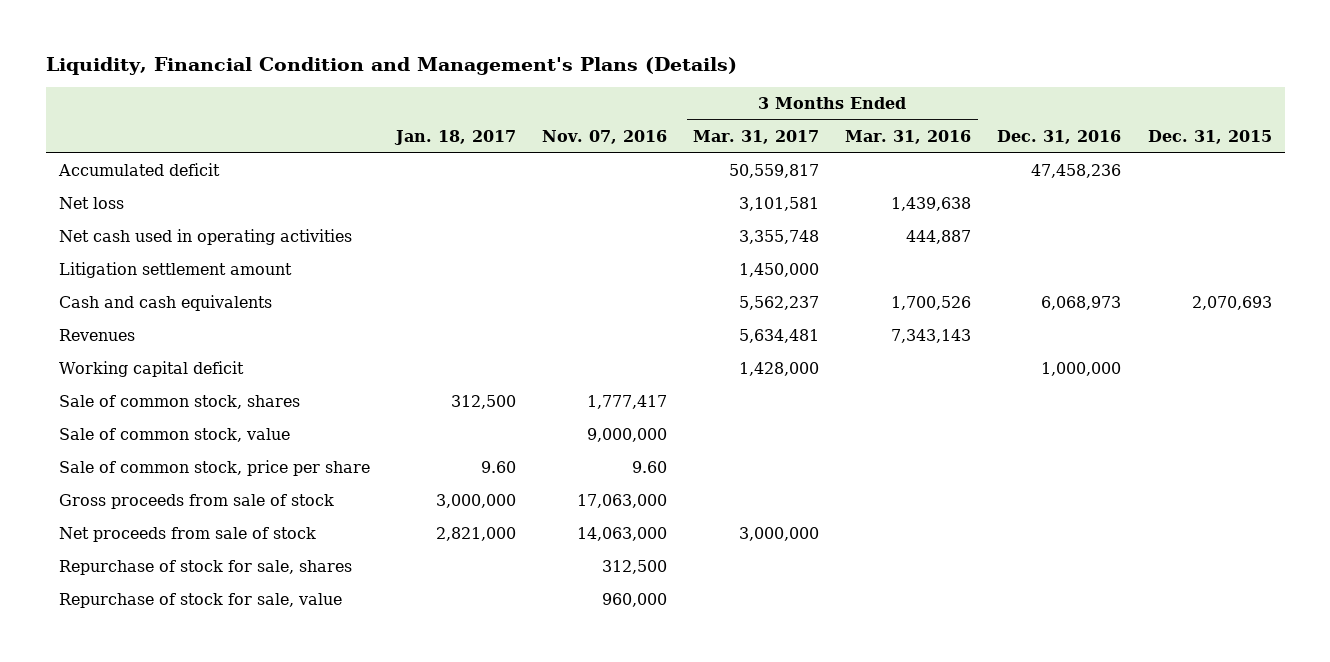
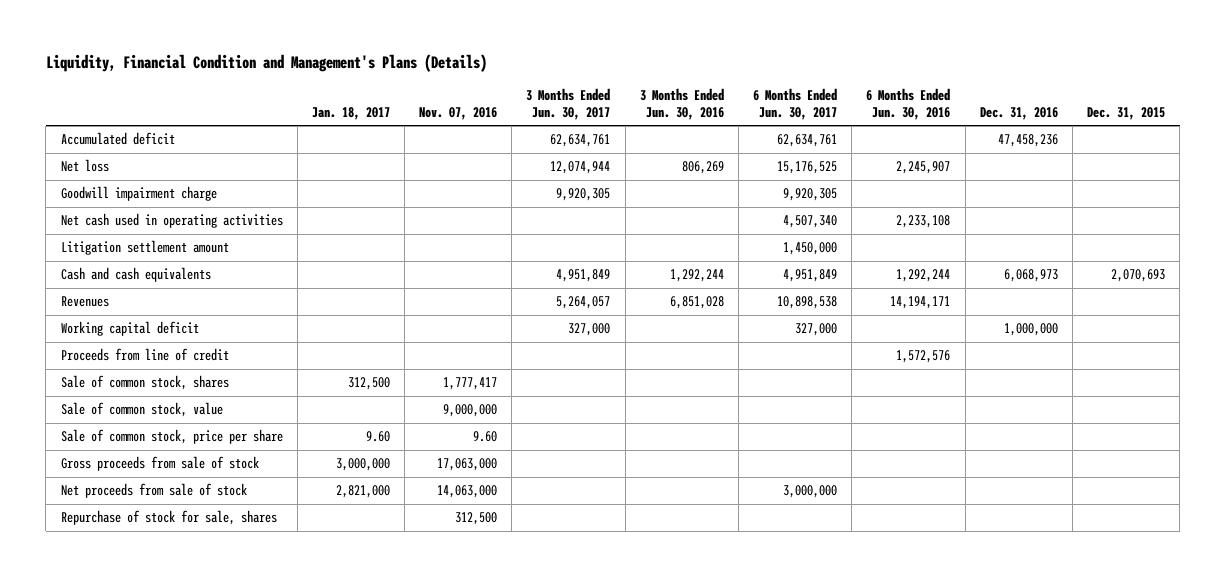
- | Jan. 18, 2017 | Nov. 07, 2016 | 3 Months Ended Mar. 31, 2017 | 3 Months Ended Mar. 31, 2016 | Dec. 31, 2016 | Dec. 31, 2015
+ | Jan. 18, 2017 | Nov. 07, 2016 | 3 Months Ended Jun. 30, 2017 | 3 Months Ended Jun. 30, 2016 | 6 Months Ended Jun. 30, 2017 | 6 Months Ended Jun. 30, 2016 | Dec. 31, 2016 | Dec. 31, 2015
+ Goodwill impairment charge | | | 9,920,305 | | 9,920,305 | | |
+ Proceeds from line of credit | | | | | | 1,572,576 | |
- Repurchase of stock for sale, value | | 960,000 | | | |

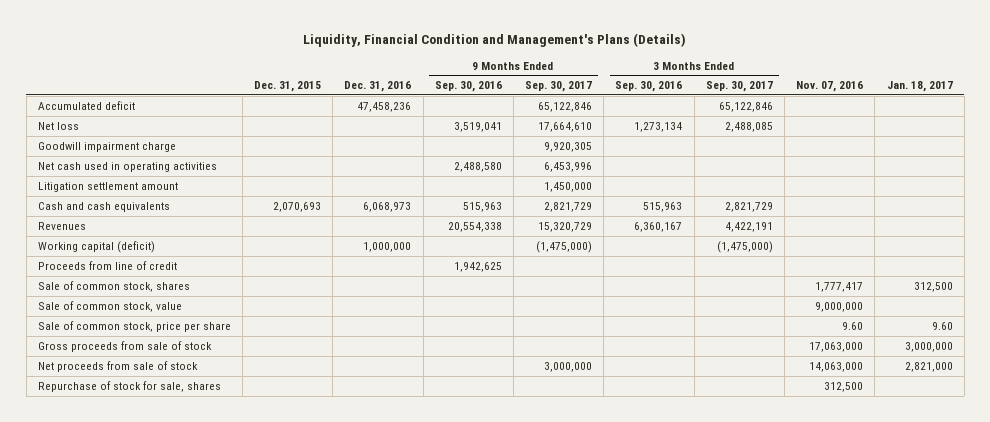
- | Jan. 18, 2017 | Nov. 07, 2016 | 3 Months Ended Jun. 30, 2017 | 3 Months Ended Jun. 30, 2016 | 6 Months Ended Jun. 30, 2017 | 6 Months Ended Jun. 30, 2016 | Dec. 31, 2016 | Dec. 31, 2015
+ | Dec. 31, 2015 | Dec. 31, 2016 | 9 Months Ended Sep. 30, 2016 | 9 Months Ended Sep. 30, 2017 | 3 Months Ended Sep. 30, 2016 | 3 Months Ended Sep. 30, 2017 | Nov. 07, 2016 | Jan. 18, 2017
- Working capital deficit | | | 327,000 | | 327,000 | | 1,000,000 |
+ Working capital (deficit) | | 1,000,000 | | (1,475,000) | | (1,475,000) | |

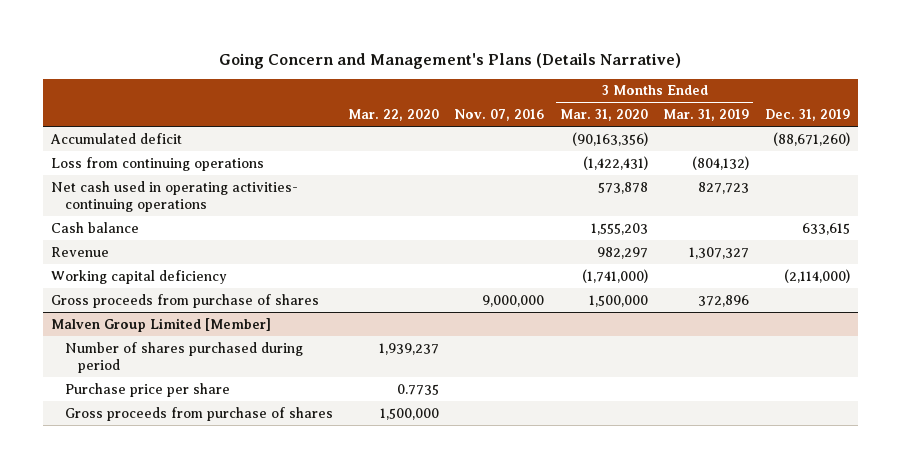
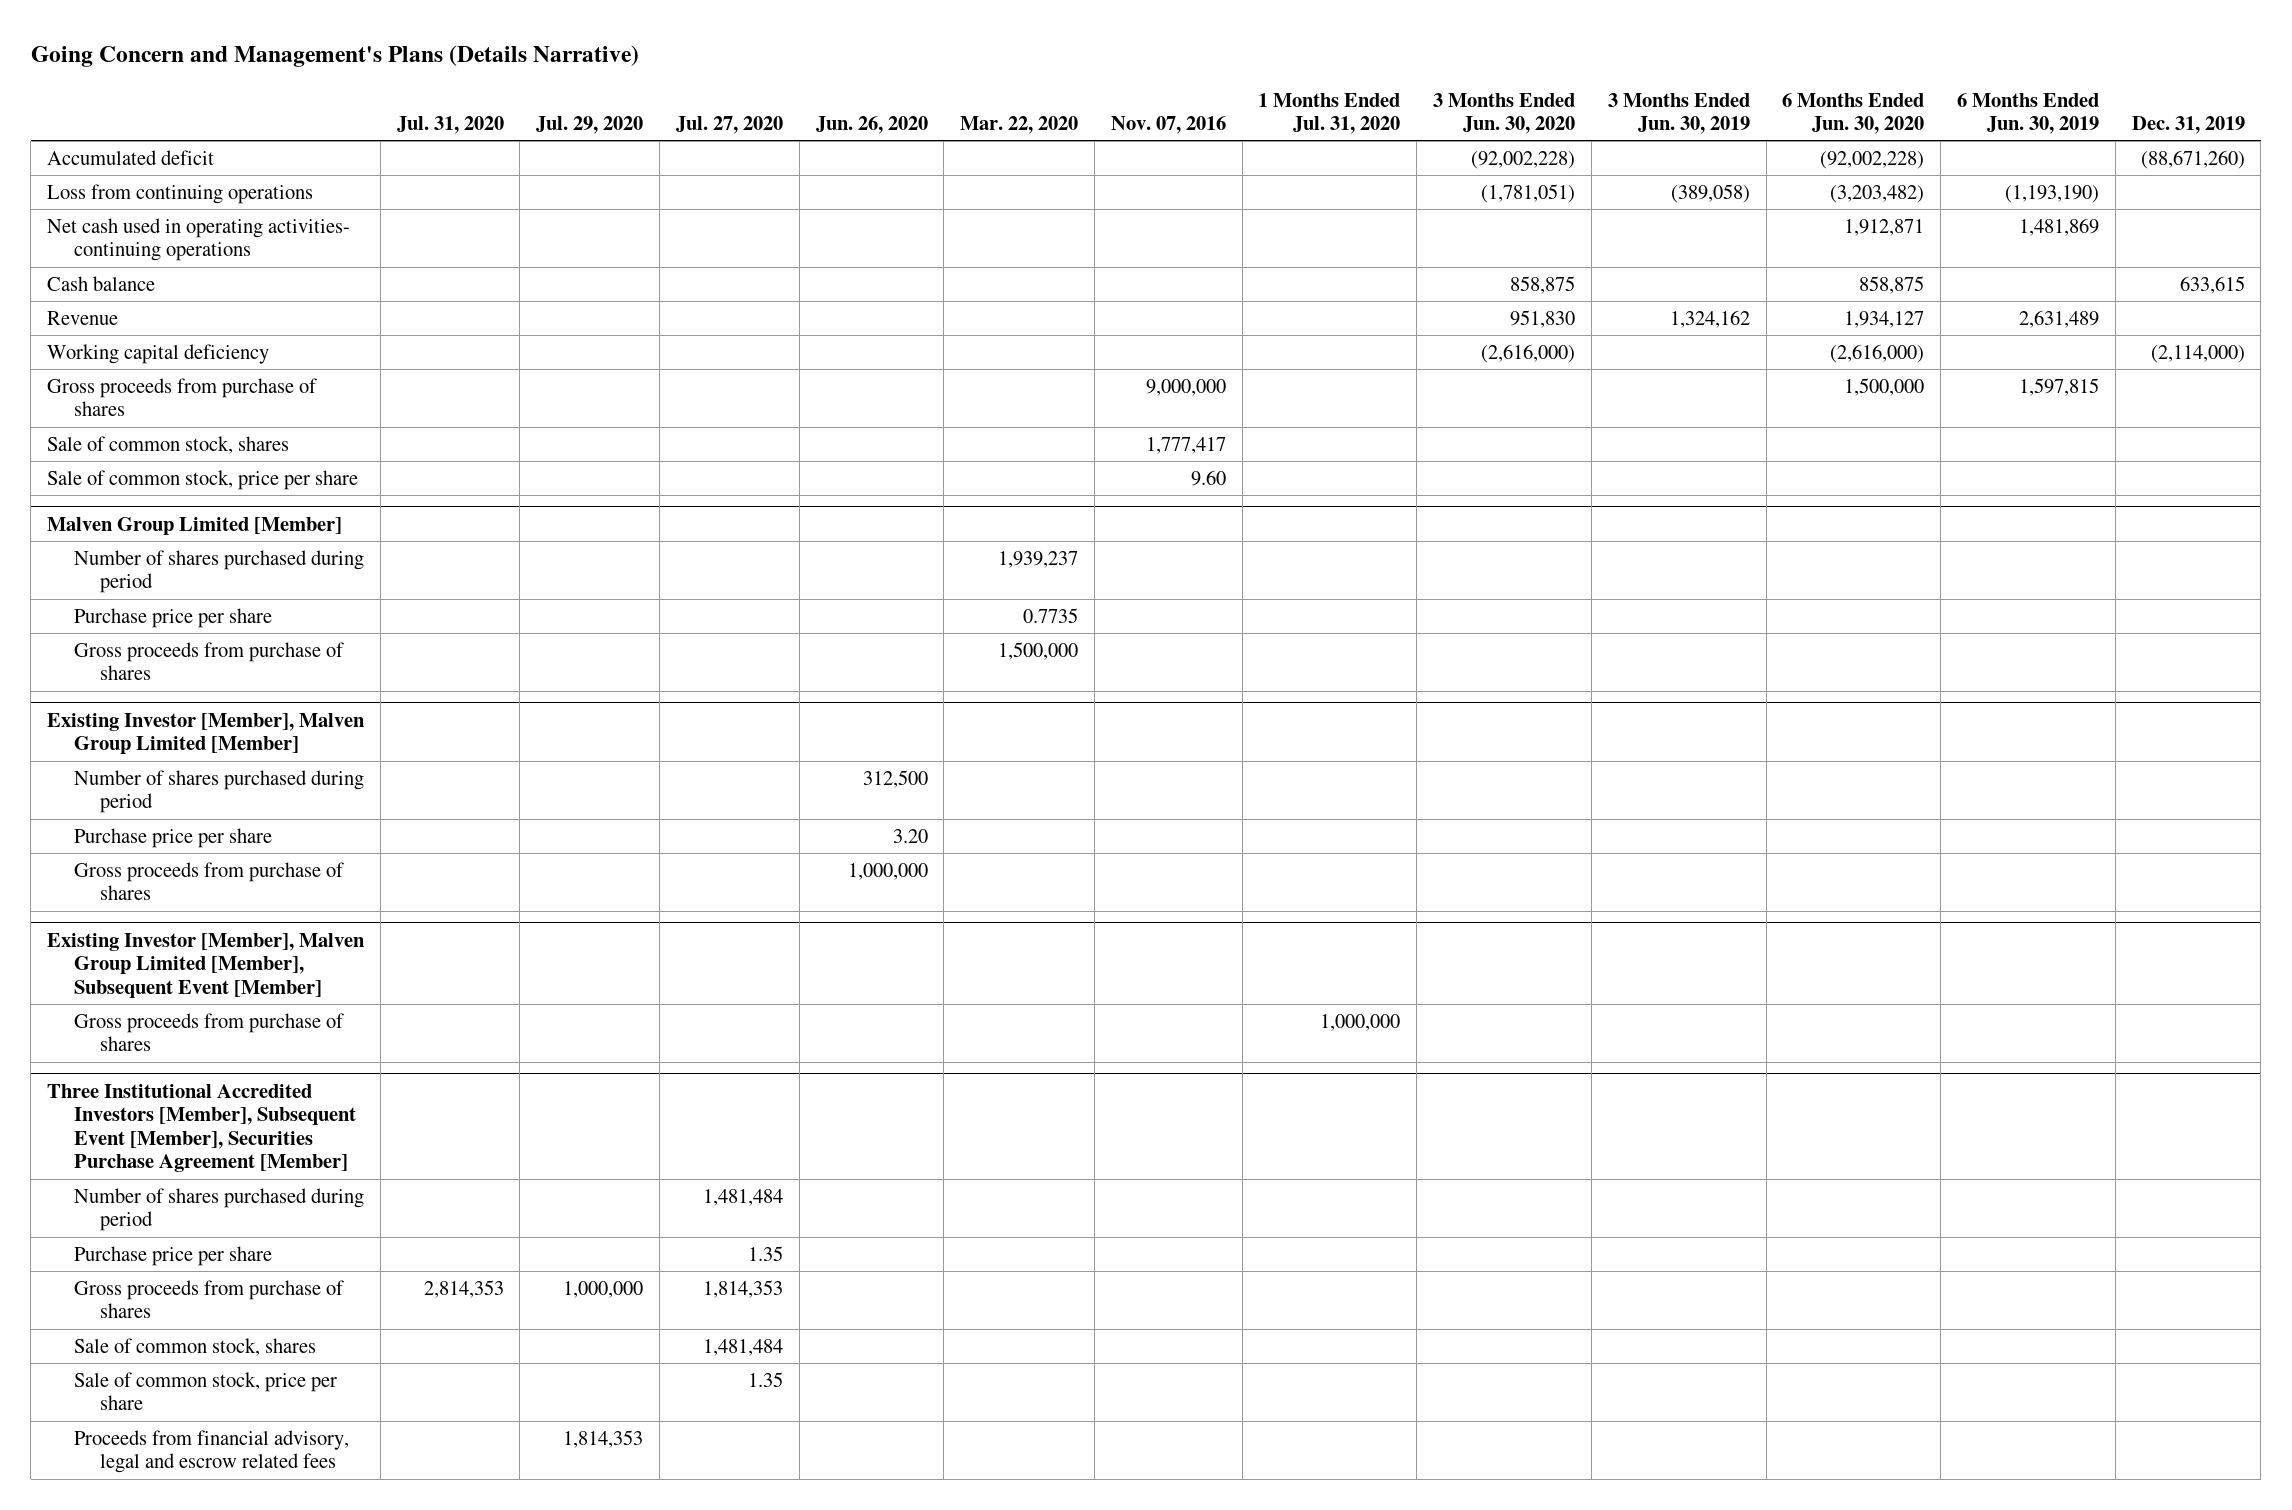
- | Mar. 22, 2020 | Nov. 07, 2016 | 3 Months Ended Mar. 31, 2020 | 3 Months Ended Mar. 31, 2019 | Dec. 31, 2019
+ | Jul. 31, 2020 | Jul. 29, 2020 | Jul. 27, 2020 | Jun. 26, 2020 | Mar. 22, 2020 | Nov. 07, 2016 | 1 Months Ended Jul. 31, 2020 | 3 Months Ended Jun. 30, 2020 | 3 Months Ended Jun. 30, 2019 | 6 Months Ended Jun. 30, 2020 | 6 Months Ended Jun. 30, 2019 | Dec. 31, 2019
+ Sale of common stock, shares | | | | | | 1,777,417 | | | | | |
+ Sale of common stock, price per share | | | | | | 9.60 | | | | | |
+ Existing Investor [Member], Malven Group Limited [Member]
+ Number of shares purchased during period | | | | 312,500 | | | | | | | |
+ Purchase price per share | | | | 3.20 | | | | | | | |
+ Gross proceeds from purchase of shares | | | | 1,000,000 | | | | | | | |
+ Existing Investor [Member], Malven Group Limited [Member], Subsequent Event [Member]
+ Gross proceeds from purchase of shares | | | | | | | 1,000,000 | | | | |
+ Three Institutional Accredited Investors [Member], Subsequent Event [Member], Securities Purchase Agreement [Member]
+ Number of shares purchased during period | | | 1,481,484 | | | | | | | | |
+ Purchase price per share | | | 1.35 | | | | | | | | |
+ Gross proceeds from purchase of shares | 2,814,353 | 1,000,000 | 1,814,353 | | | | | | | | |
+ Sale of common stock, shares | | | 1,481,484 | | | | | | | | |
+ Sale of common stock, price per share | | | 1.35 | | | | | | | | |
+ Proceeds from financial advisory, legal and escrow related fees | | 1,814,353 | | | | | | | | | |

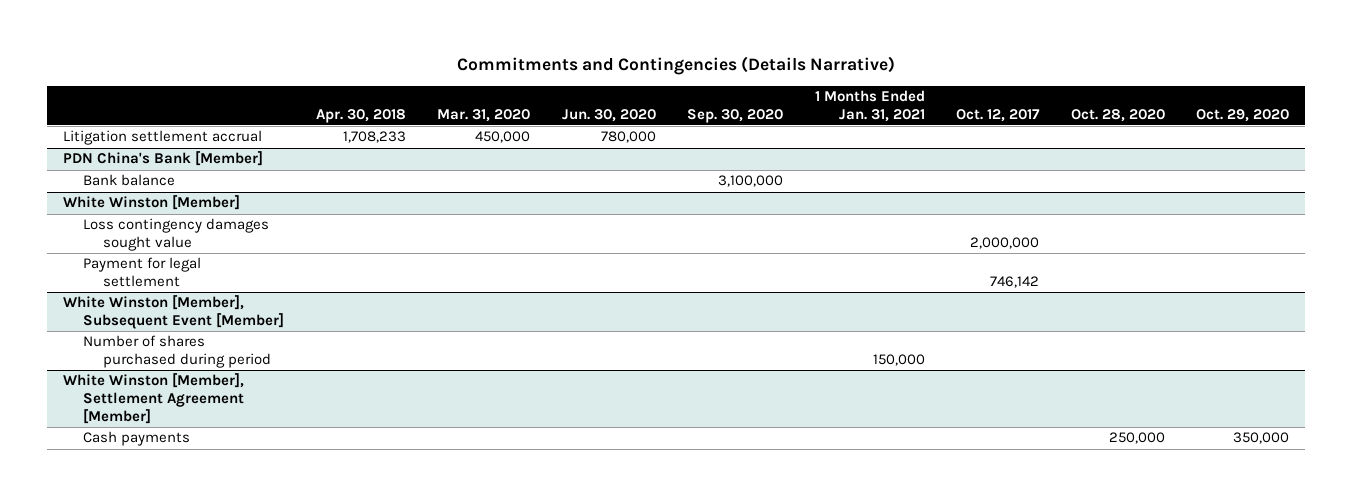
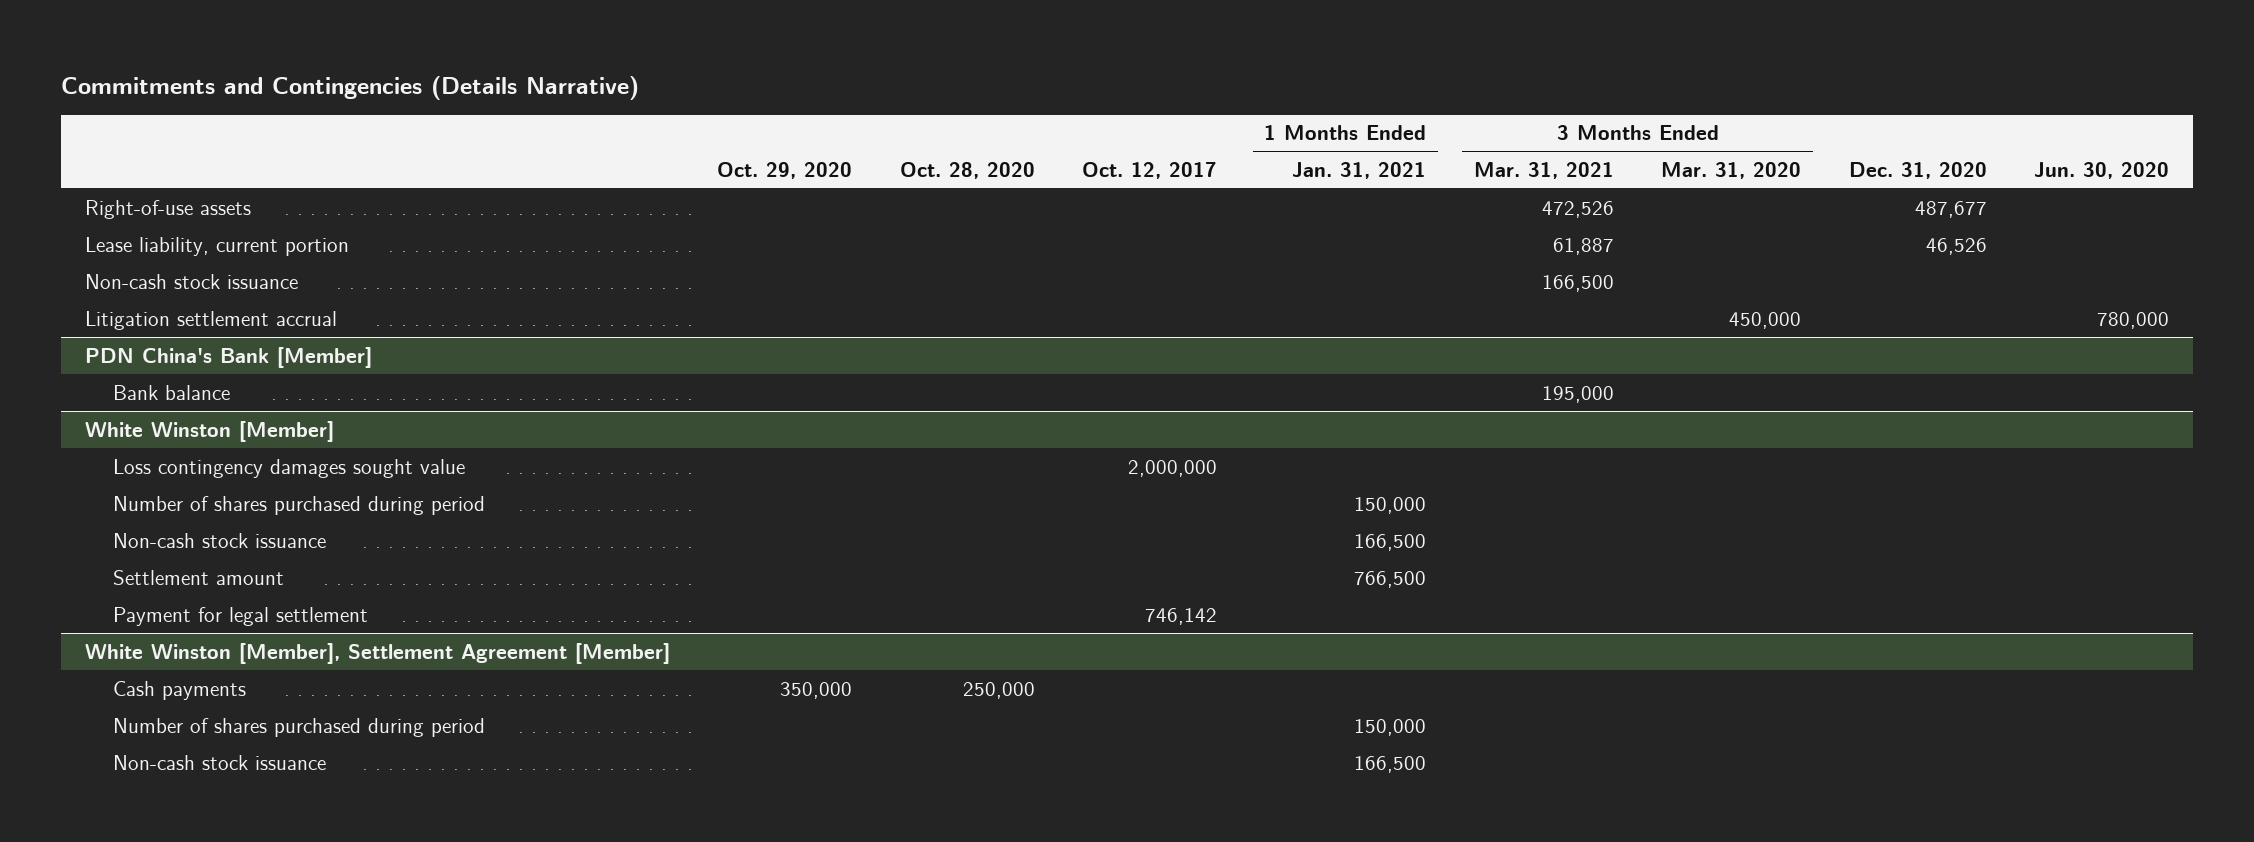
- | Apr. 30, 2018 | Mar. 31, 2020 | Jun. 30, 2020 | Sep. 30, 2020 | 1 Months Ended Jan. 31, 2021 | Oct. 12, 2017 | Oct. 28, 2020 | Oct. 29, 2020
+ | Oct. 29, 2020 | Oct. 28, 2020 | Oct. 12, 2017 | 1 Months Ended Jan. 31, 2021 | 3 Months Ended Mar. 31, 2021 | 3 Months Ended Mar. 31, 2020 | Dec. 31, 2020 | Jun. 30, 2020
+ Right-of-use assets | | | | | 472,526 | | 487,677 |
+ Lease liability, current portion | | | | | 61,887 | | 46,526 |
+ Non-cash stock issuance | | | | | 166,500 | | |
@ White Winston [Member]
+ Number of shares purchased during period | | | | 150,000 | | | |
+ Non-cash stock issuance | | | | 166,500 | | | |
+ Settlement amount | | | | 766,500 | | | |
- White Winston [Member], Subsequent Event [Member]
- Number of shares purchased during period | | | | | 150,000 | | |
@ White Winston [Member], Settlement Agreement [Member]
+ Number of shares purchased during period | | | | 150,000 | | | |
+ Non-cash stock issuance | | | | 166,500 | | | |

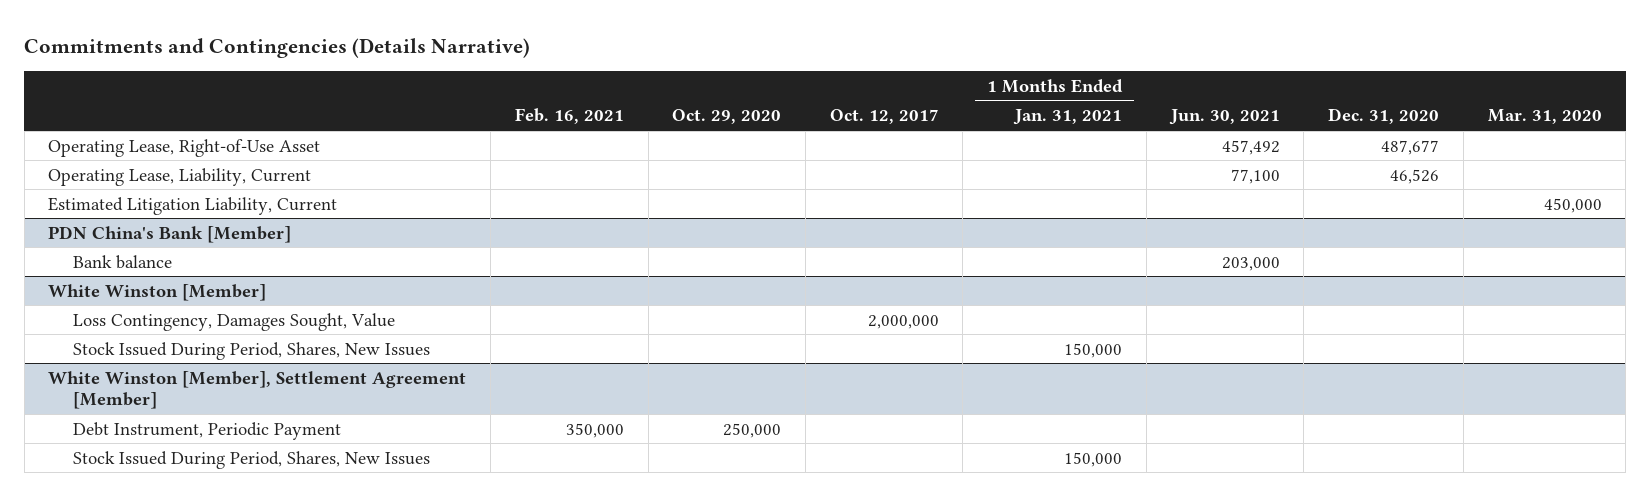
- | Oct. 29, 2020 | Oct. 28, 2020 | Oct. 12, 2017 | 1 Months Ended Jan. 31, 2021 | 3 Months Ended Mar. 31, 2021 | 3 Months Ended Mar. 31, 2020 | Dec. 31, 2020 | Jun. 30, 2020
+ | Feb. 16, 2021 | Oct. 29, 2020 | Oct. 12, 2017 | 1 Months Ended Jan. 31, 2021 | Jun. 30, 2021 | Dec. 31, 2020 | Mar. 31, 2020
- Right-of-use assets | | | | | 472,526 | | 487,677 |
- Lease liability, current portion | | | | | 61,887 | | 46,526 |
- Non-cash stock issuance | | | | | 166,500 | | |
- Litigation settlement accrual | | | | | | 450,000 | | 780,000
+ Operating Lease, Right-of-Use Asset | | | | | 457,492 | 487,677 |
+ Operating Lease, Liability, Current | | | | | 77,100 | 46,526 |
+ Estimated Litigation Liability, Current | | | | | | | 450,000
@ White Winston [Member]
- Loss contingency damages sought value | | | 2,000,000 | | | | |
- Number of shares purchased during period | | | | 150,000 | | | |
- Non-cash stock issuance | | | | 166,500 | | | |
- Settlement amount | | | | 766,500 | | | |
- Payment for legal settlement | | | 746,142 | | | | |
+ Loss Contingency, Damages Sought, Value | | | 2,000,000 | | | |
+ Stock Issued During Period, Shares, New Issues | | | | 150,000 | | |
@ White Winston [Member], Settlement Agreement [Member]
- Cash payments | 350,000 | 250,000 | | | | | |
- Number of shares purchased during period | | | | 150,000 | | | |
- Non-cash stock issuance | | | | 166,500 | | | |
+ Debt Instrument, Periodic Payment | 350,000 | 250,000 | | | | |
+ Stock Issued During Period, Shares, New Issues | | | | 150,000 | | |

